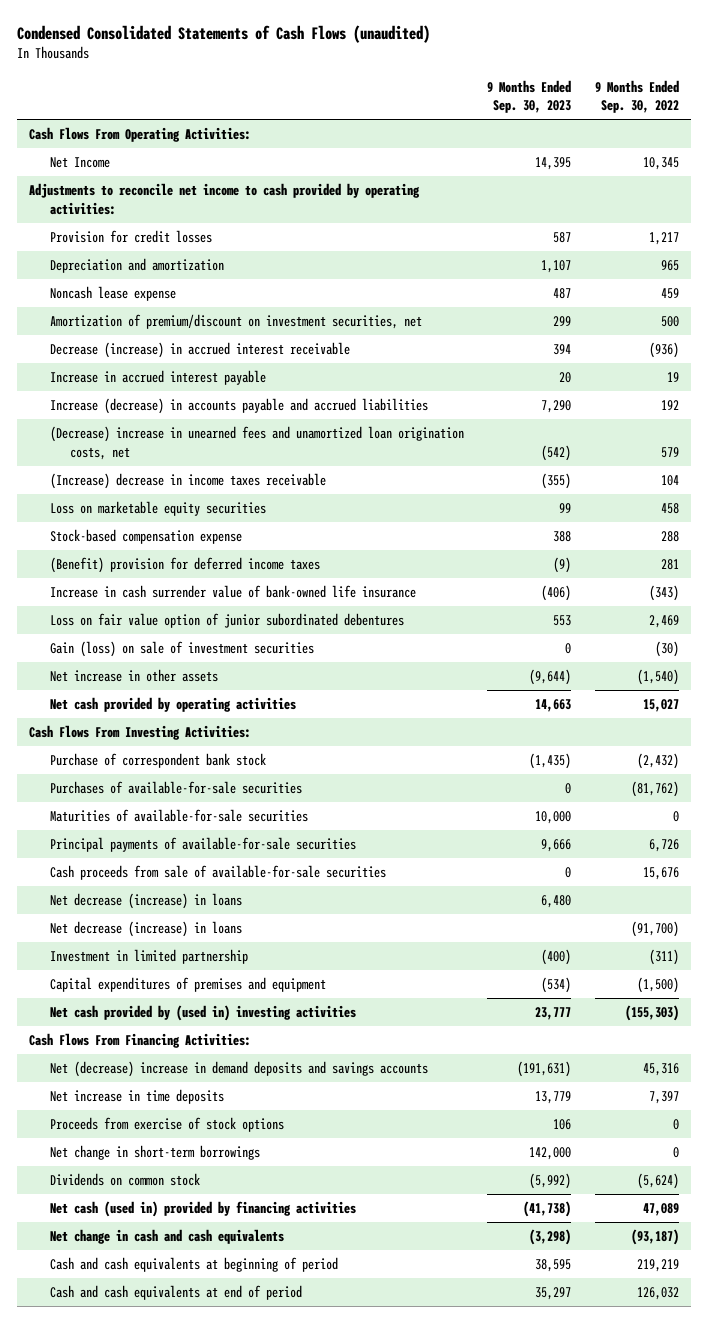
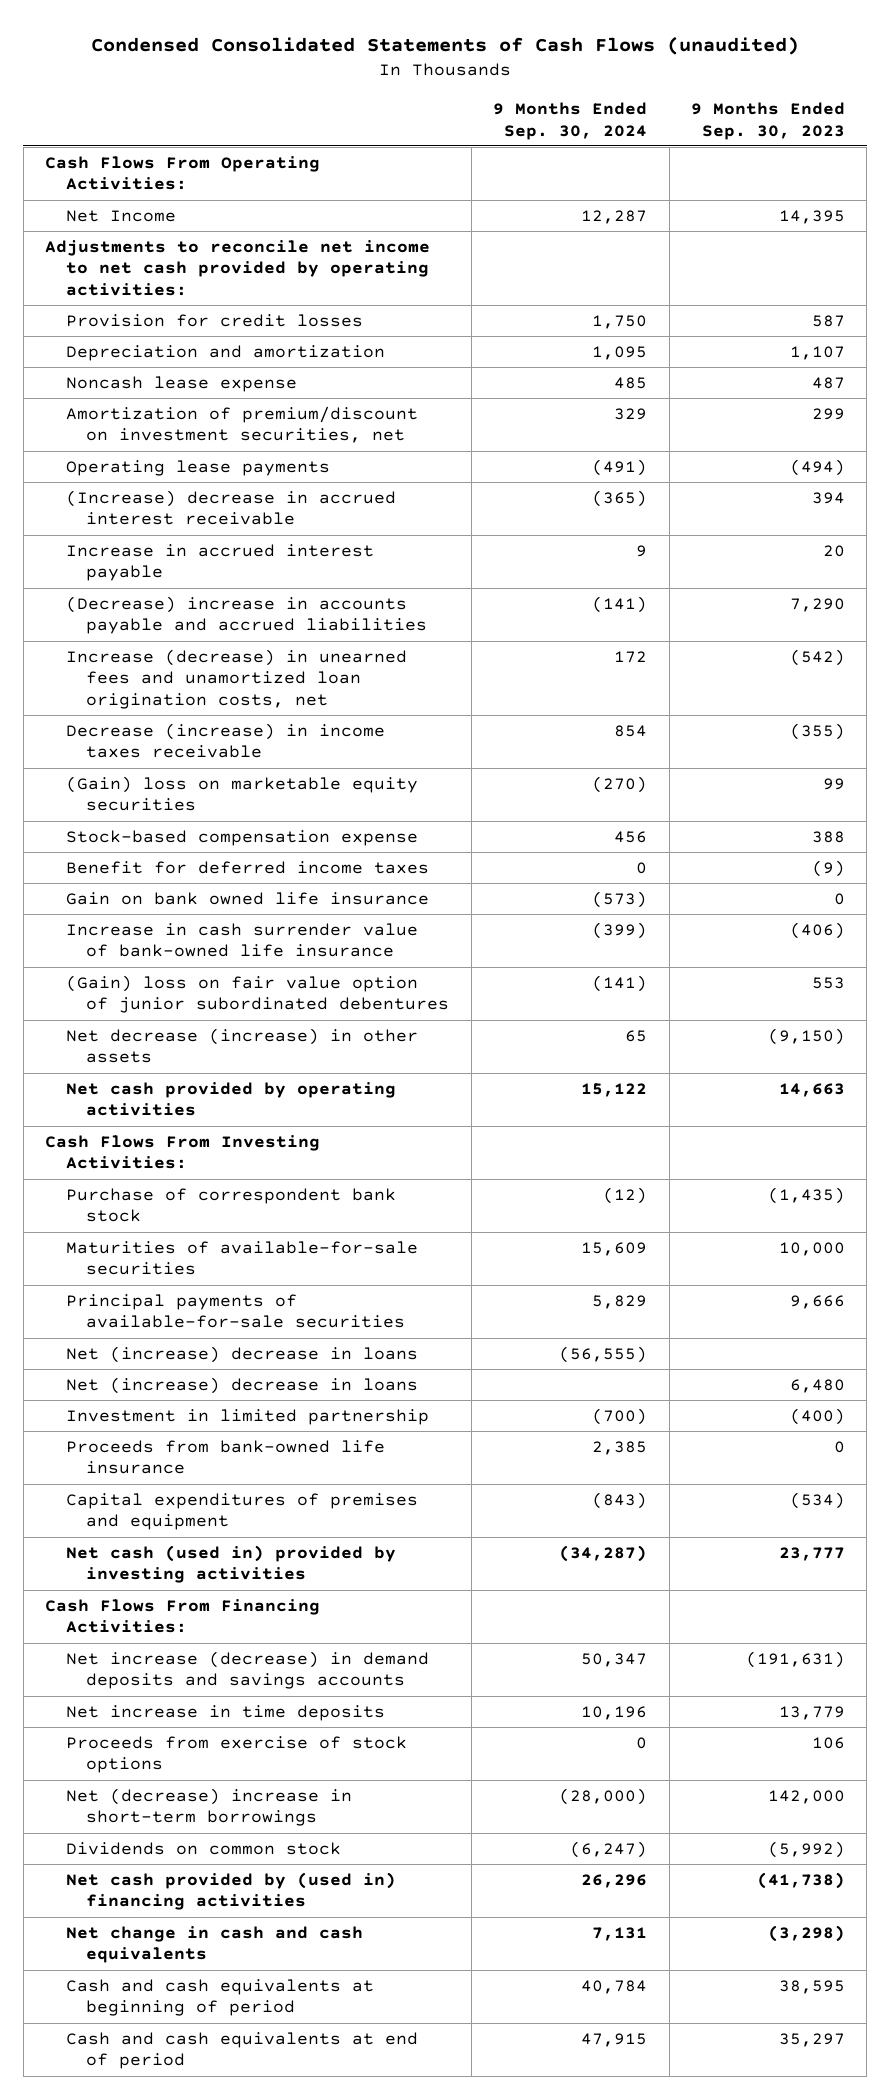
- | 9 Months Ended Sep. 30, 2023 | 9 Months Ended Sep. 30, 2022
+ | 9 Months Ended Sep. 30, 2024 | 9 Months Ended Sep. 30, 2023
- Adjustments to reconcile net income to cash provided by operating activities:
+ Adjustments to reconcile net income to net cash provided by operating activities:
- Decrease (increase) in accrued interest receivable | 394 | (936)
+ Operating lease payments | (491) | (494)
+ (Increase) decrease in accrued interest receivable | (365) | 394
- Increase (decrease) in accounts payable and accrued liabilities | 7,290 | 192
- (Decrease) increase in unearned fees and unamortized loan origination costs, net | (542) | 579
- (Increase) decrease in income taxes receivable | (355) | 104
- Loss on marketable equity securities | 99 | 458
+ (Decrease) increase in accounts payable and accrued liabilities | (141) | 7,290
+ Increase (decrease) in unearned fees and unamortized loan origination costs, net | 172 | (542)
+ Decrease (increase) in income taxes receivable | 854 | (355)
+ (Gain) loss on marketable equity securities | (270) | 99
- (Benefit) provision for deferred income taxes | (9) | 281
+ Benefit for deferred income taxes | 0 | (9)
+ Gain on bank owned life insurance | (573) | 0
- Loss on fair value option of junior subordinated debentures | 553 | 2,469
- Gain (loss) on sale of investment securities | 0 | (30)
- Net increase in other assets | (9,644) | (1,540)
+ (Gain) loss on fair value option of junior subordinated debentures | (141) | 553
+ Net decrease (increase) in other assets | 65 | (9,150)
- Purchases of available-for-sale securities | 0 | (81,762)
- Cash proceeds from sale of available-for-sale securities | 0 | 15,676
- Net decrease (increase) in loans | 6,480 |
- Net decrease (increase) in loans | | (91,700)
+ Net (increase) decrease in loans | (56,555) |
+ Net (increase) decrease in loans | | 6,480
+ Proceeds from bank-owned life insurance | 2,385 | 0
- Net cash provided by (used in) investing activities | 23,777 | (155,303)
+ Net cash (used in) provided by investing activities | (34,287) | 23,777
- Net (decrease) increase in demand deposits and savings accounts | (191,631) | 45,316
+ Net increase (decrease) in demand deposits and savings accounts | 50,347 | (191,631)
- Net change in short-term borrowings | 142,000 | 0
+ Net (decrease) increase in short-term borrowings | (28,000) | 142,000
- Net cash (used in) provided by financing activities | (41,738) | 47,089
+ Net cash provided by (used in) financing activities | 26,296 | (41,738)

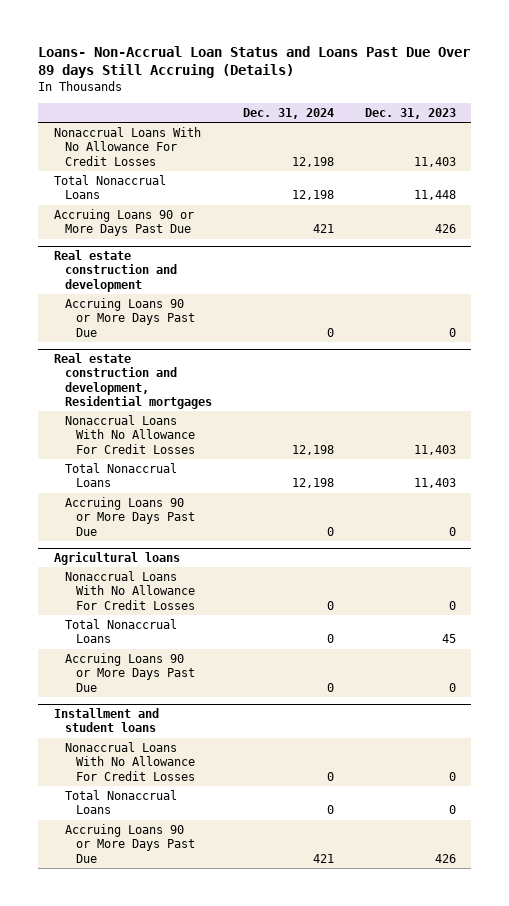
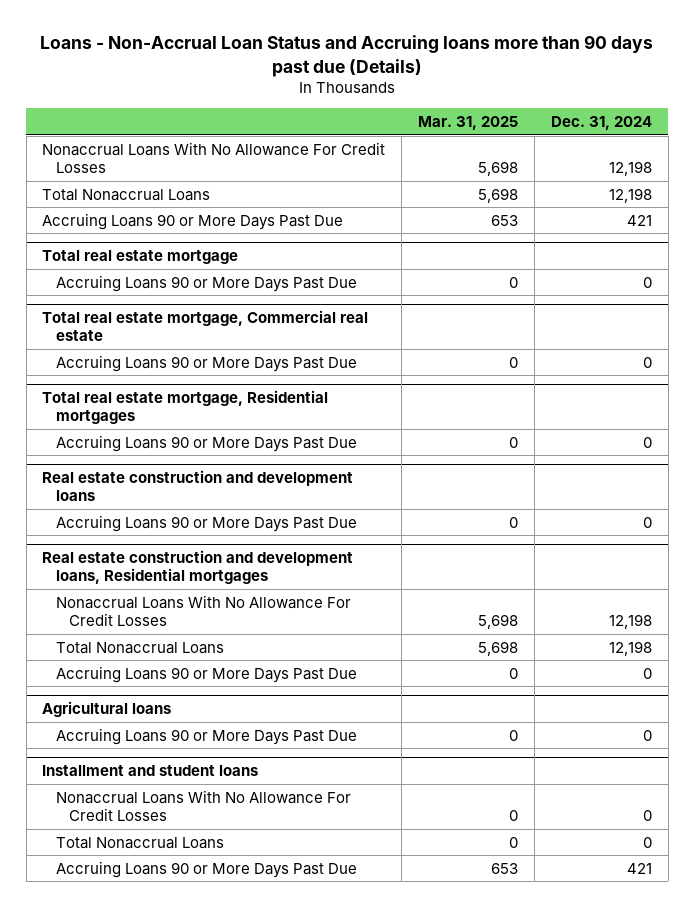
- Loans- Non-Accrual Loan Status and Loans Past Due Over 89 days Still Accruing (Details)
+ Loans - Non-Accrual Loan Status and Accruing loans more than 90 days past due (Details)
- | Dec. 31, 2024 | Dec. 31, 2023
+ | Mar. 31, 2025 | Dec. 31, 2024
- Real estate construction and development
+ Total real estate mortgage
- Real estate construction and development, Residential mortgages
+ Total real estate mortgage, Commercial real estate
+ Accruing Loans 90 or More Days Past Due | 0 | 0
+ Total real estate mortgage, Residential mortgages
+ Accruing Loans 90 or More Days Past Due | 0 | 0
+ Real estate construction and development loans
+ Accruing Loans 90 or More Days Past Due | 0 | 0
+ Real estate construction and development loans, Residential mortgages
@ Agricultural loans
- Nonaccrual Loans With No Allowance For Credit Losses | 0 | 0
- Total Nonaccrual Loans | 0 | 45

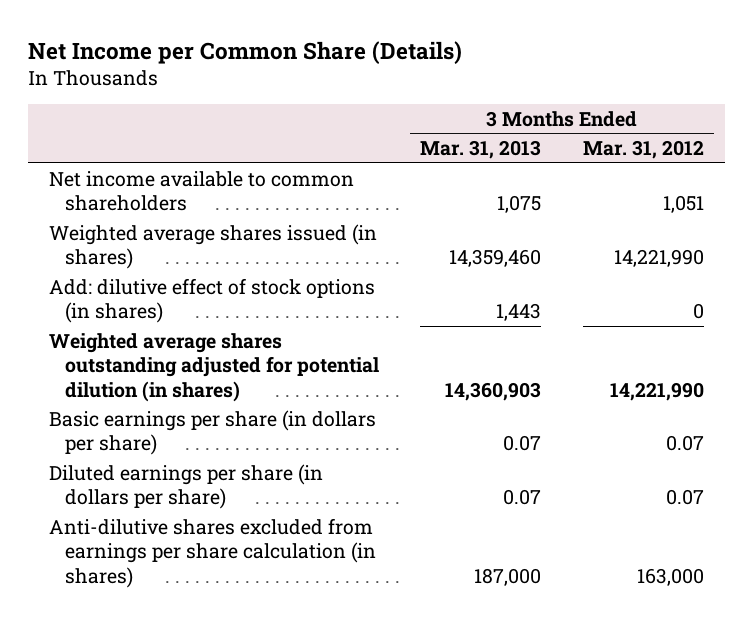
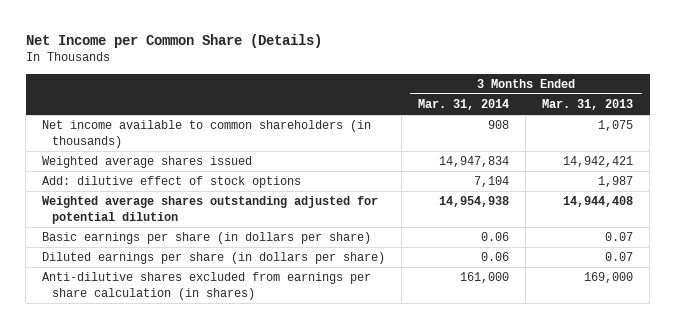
- | 3 Months Ended Mar. 31, 2013 | 3 Months Ended Mar. 31, 2012
+ | 3 Months Ended Mar. 31, 2014 | 3 Months Ended Mar. 31, 2013
- Net income available to common shareholders | 1,075 | 1,051
- Weighted average shares issued (in shares) | 14,359,460 | 14,221,990
- Add: dilutive effect of stock options (in shares) | 1,443 | 0
- Weighted average shares outstanding adjusted for potential dilution (in shares) | 14,360,903 | 14,221,990
+ Net income available to common shareholders (in thousands) | 908 | 1,075
+ Weighted average shares issued | 14,947,834 | 14,942,421
+ Add: dilutive effect of stock options | 7,104 | 1,987
+ Weighted average shares outstanding adjusted for potential dilution | 14,954,938 | 14,944,408
- Anti-dilutive shares excluded from earnings per share calculation (in shares) | 187,000 | 163,000
+ Anti-dilutive shares excluded from earnings per share calculation (in shares) | 161,000 | 169,000

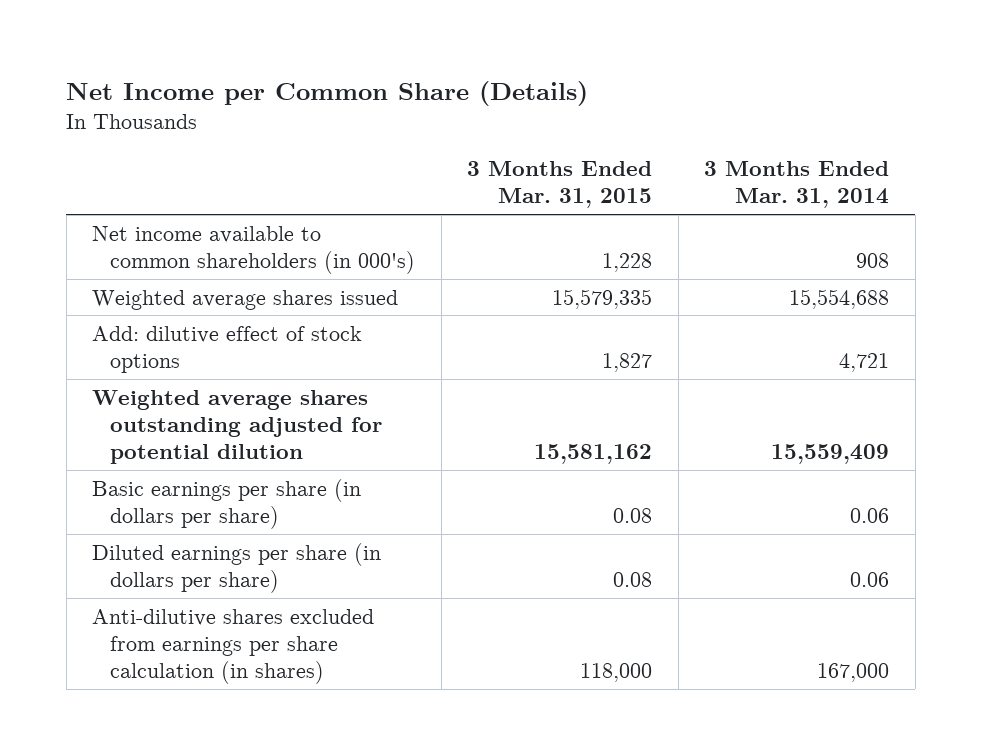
- | 3 Months Ended Mar. 31, 2014 | 3 Months Ended Mar. 31, 2013
+ | 3 Months Ended Mar. 31, 2015 | 3 Months Ended Mar. 31, 2014
- Net income available to common shareholders (in thousands) | 908 | 1,075
- Weighted average shares issued | 14,947,834 | 14,942,421
- Add: dilutive effect of stock options | 7,104 | 1,987
- Weighted average shares outstanding adjusted for potential dilution | 14,954,938 | 14,944,408
+ Net income available to common shareholders (in 000's) | 1,228 | 908
+ Weighted average shares issued | 15,579,335 | 15,554,688
+ Add: dilutive effect of stock options | 1,827 | 4,721
+ Weighted average shares outstanding adjusted for potential dilution | 15,581,162 | 15,559,409
- Anti-dilutive shares excluded from earnings per share calculation (in shares) | 161,000 | 169,000
+ Anti-dilutive shares excluded from earnings per share calculation (in shares) | 118,000 | 167,000

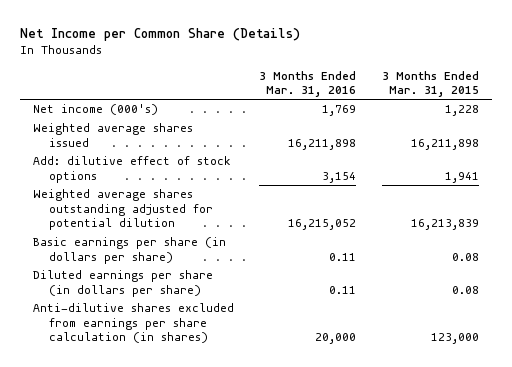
- | 3 Months Ended Mar. 31, 2015 | 3 Months Ended Mar. 31, 2014
+ | 3 Months Ended Mar. 31, 2016 | 3 Months Ended Mar. 31, 2015
- Net income available to common shareholders (in 000's) | 1,228 | 908
- Weighted average shares issued | 15,579,335 | 15,554,688
- Add: dilutive effect of stock options | 1,827 | 4,721
- Weighted average shares outstanding adjusted for potential dilution | 15,581,162 | 15,559,409
+ Net income (000's) | 1,769 | 1,228
+ Weighted average shares issued | 16,211,898 | 16,211,898
+ Add: dilutive effect of stock options | 3,154 | 1,941
+ Weighted average shares outstanding adjusted for potential dilution | 16,215,052 | 16,213,839
- Anti-dilutive shares excluded from earnings per share calculation (in shares) | 118,000 | 167,000
+ Anti-dilutive shares excluded from earnings per share calculation (in shares) | 20,000 | 123,000

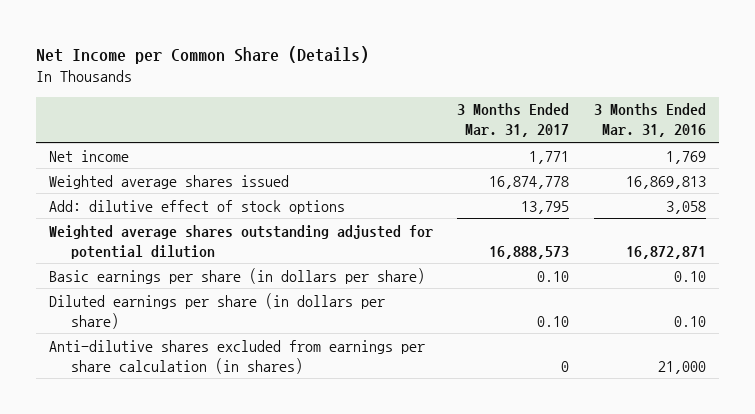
- | 3 Months Ended Mar. 31, 2016 | 3 Months Ended Mar. 31, 2015
+ | 3 Months Ended Mar. 31, 2017 | 3 Months Ended Mar. 31, 2016
- Net income (000's) | 1,769 | 1,228
- Weighted average shares issued | 16,211,898 | 16,211,898
- Add: dilutive effect of stock options | 3,154 | 1,941
- Weighted average shares outstanding adjusted for potential dilution | 16,215,052 | 16,213,839
- Basic earnings per share (in dollars per share) | 0.11 | 0.08
- Diluted earnings per share (in dollars per share) | 0.11 | 0.08
- Anti-dilutive shares excluded from earnings per share calculation (in shares) | 20,000 | 123,000
+ Net income | 1,771 | 1,769
+ Weighted average shares issued | 16,874,778 | 16,869,813
+ Add: dilutive effect of stock options | 13,795 | 3,058
+ Weighted average shares outstanding adjusted for potential dilution | 16,888,573 | 16,872,871
+ Basic earnings per share (in dollars per share) | 0.10 | 0.10
+ Diluted earnings per share (in dollars per share) | 0.10 | 0.10
+ Anti-dilutive shares excluded from earnings per share calculation (in shares) | 0 | 21,000

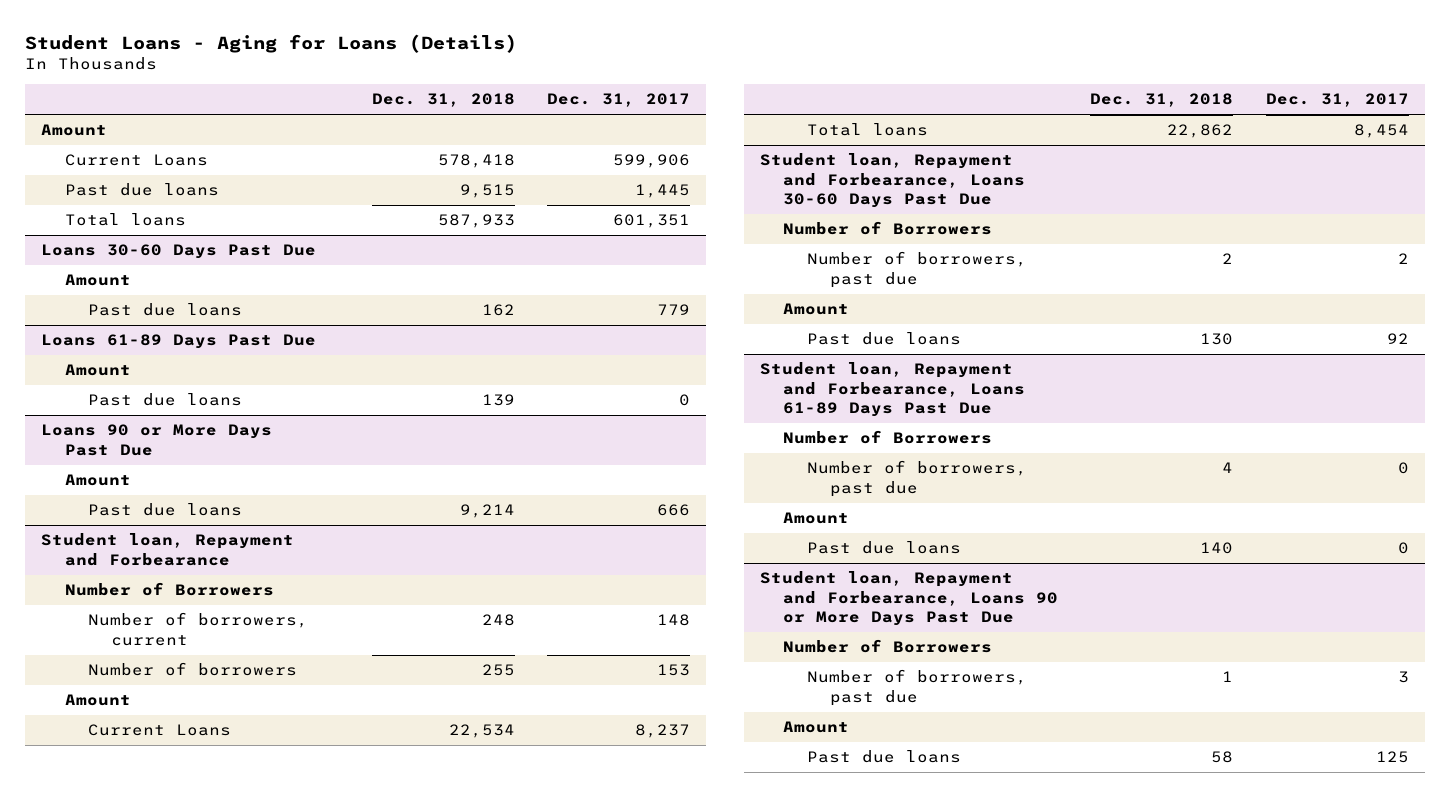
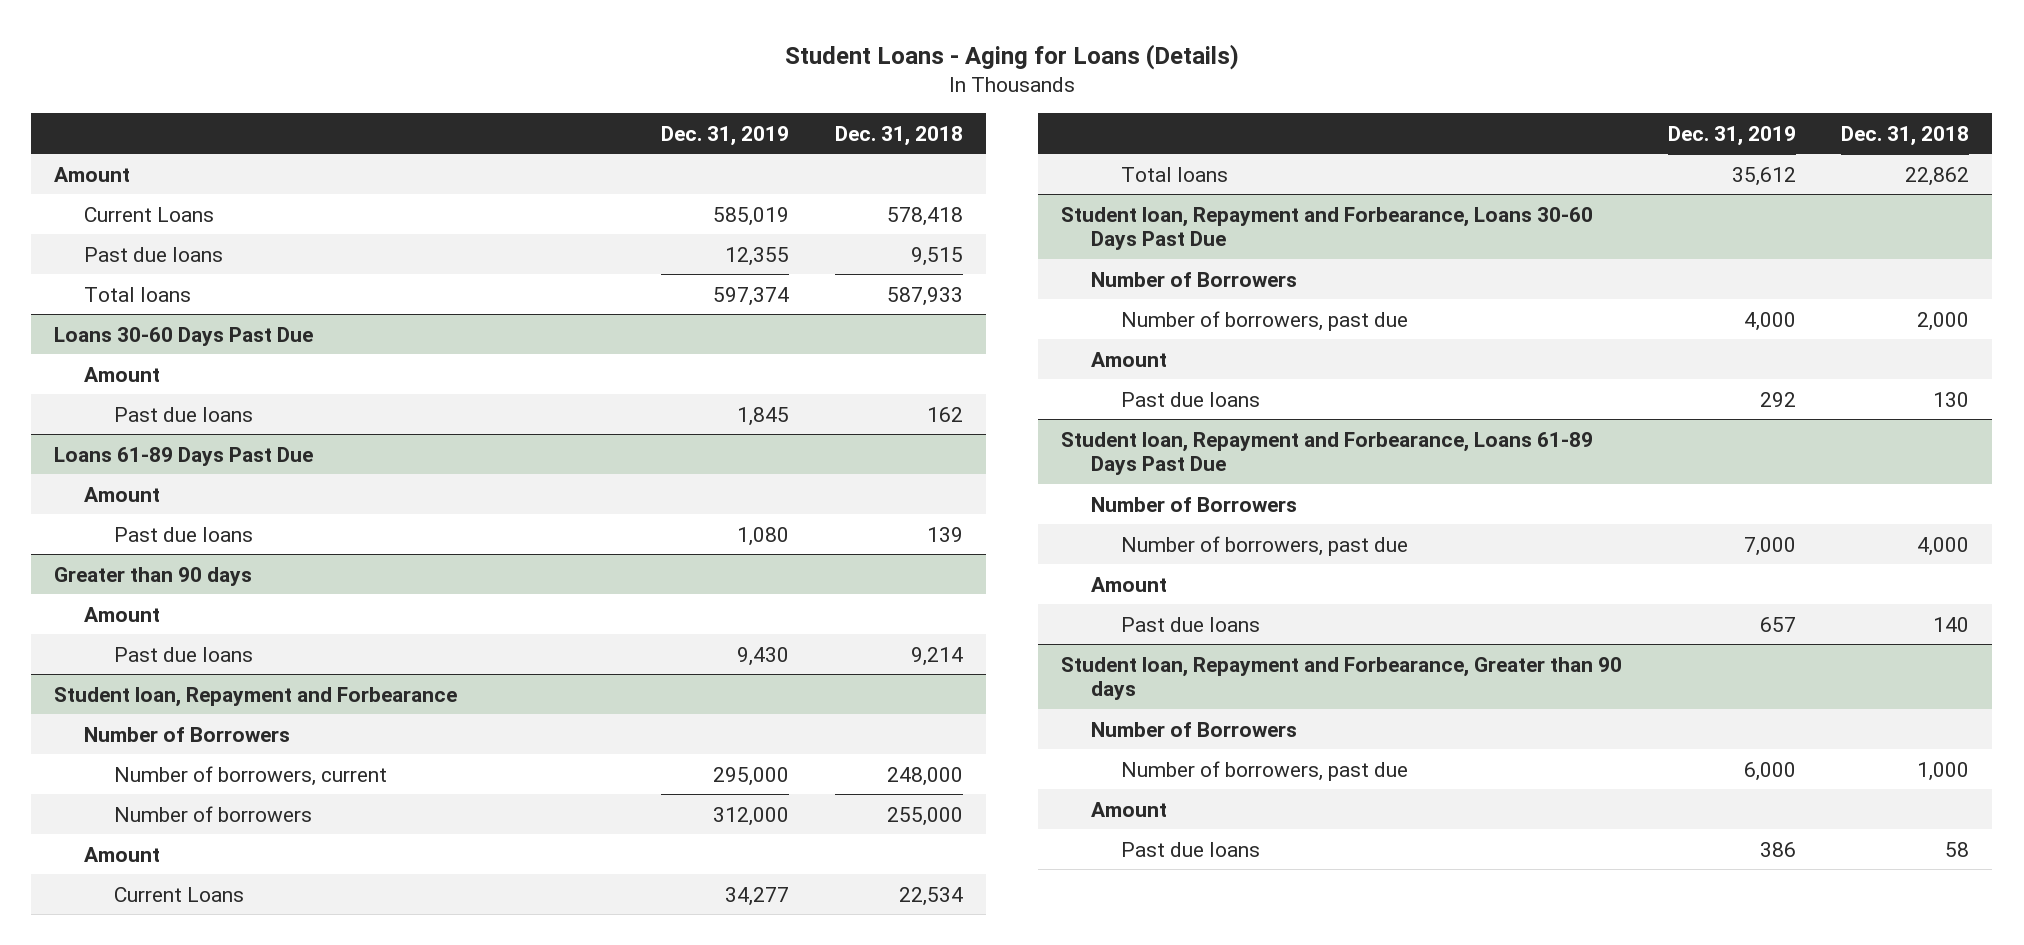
- | Dec. 31, 2018 | Dec. 31, 2017
+ | Dec. 31, 2019 | Dec. 31, 2018
- Loans 90 or More Days Past Due
+ Greater than 90 days
@ Student loan, Repayment and Forbearance
- Number of borrowers, current | 248 | 148
- Number of borrowers | 255 | 153
+ Number of borrowers, current | 295,000 | 248,000
+ Number of borrowers | 312,000 | 255,000
@ Student loan, Repayment and Forbearance, Loans 30-60 Days Past Due
- Number of borrowers, past due | 2 | 2
+ Number of borrowers, past due | 4,000 | 2,000
@ Student loan, Repayment and Forbearance, Loans 61-89 Days Past Due
- Number of borrowers, past due | 4 | 0
+ Number of borrowers, past due | 7,000 | 4,000
- Student loan, Repayment and Forbearance, Loans 90 or More Days Past Due
+ Student loan, Repayment and Forbearance, Greater than 90 days
- Number of borrowers, past due | 1 | 3
+ Number of borrowers, past due | 6,000 | 1,000

